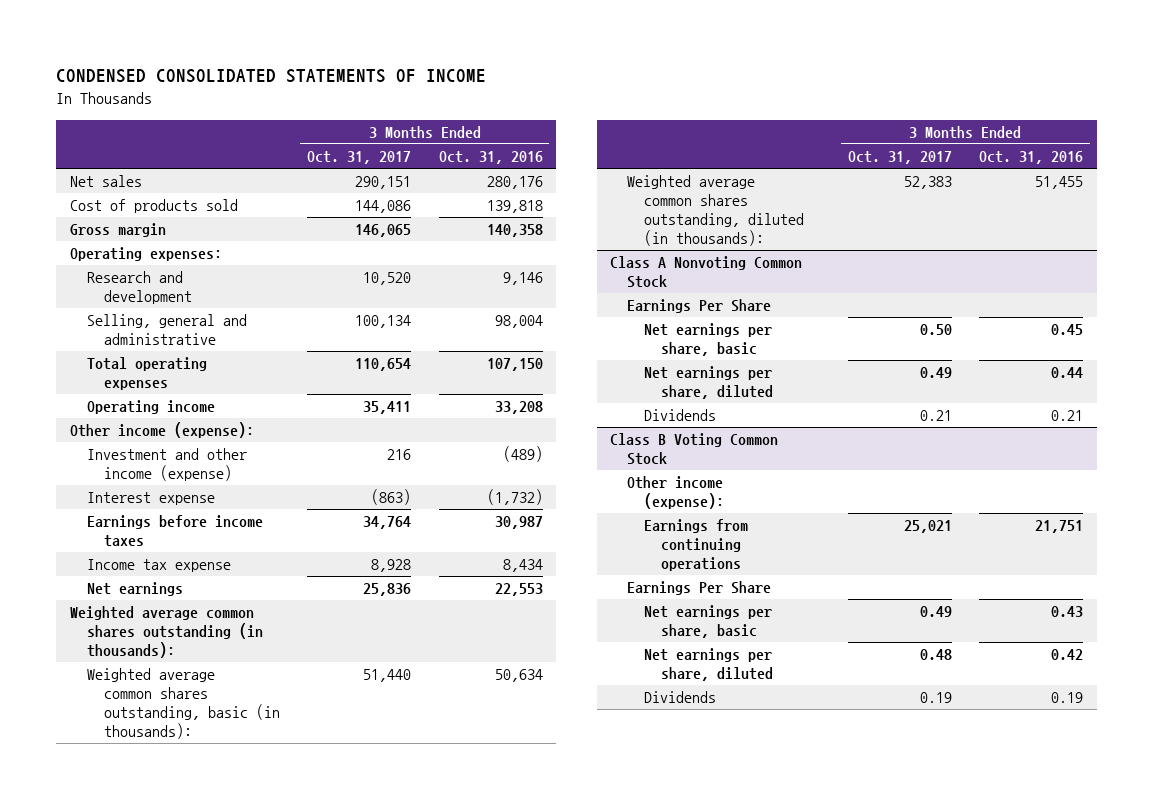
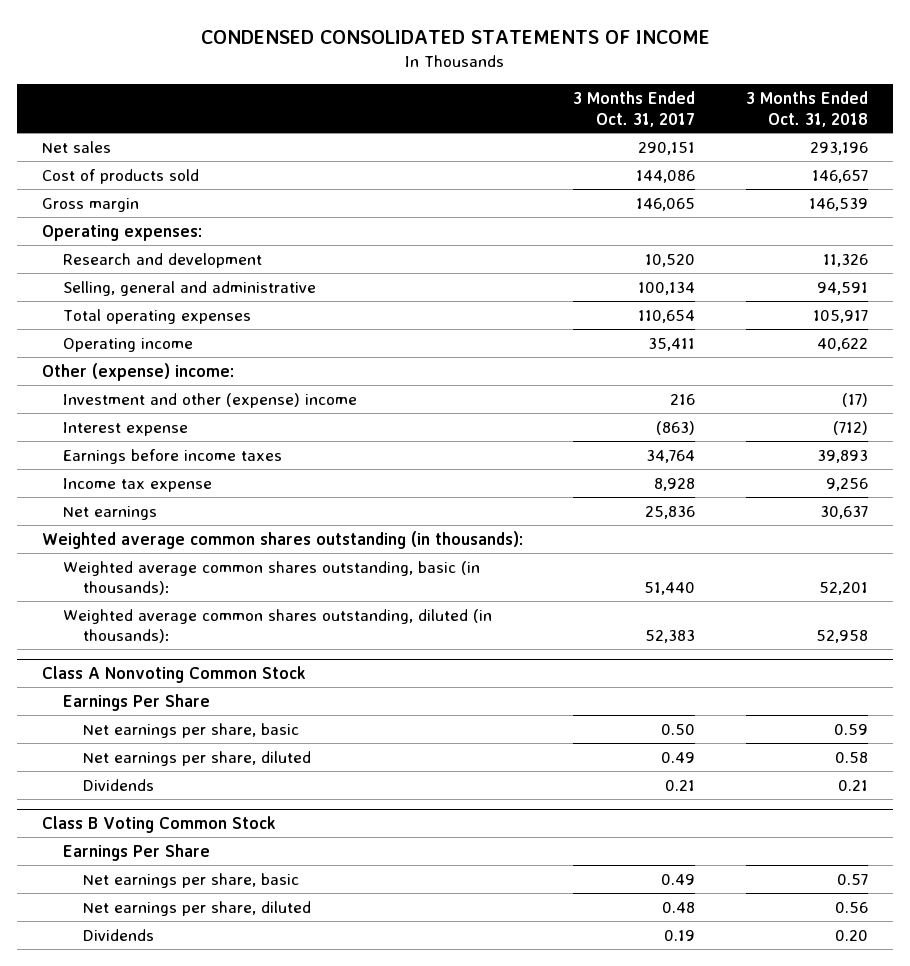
- | 3 Months Ended Oct. 31, 2017 | 3 Months Ended Oct. 31, 2016
+ | 3 Months Ended Oct. 31, 2017 | 3 Months Ended Oct. 31, 2018
- Other income (expense):
- Investment and other income (expense) | 216 | (489)
+ Other (expense) income:
+ Investment and other (expense) income | 216 | (17)
@ Class B Voting Common Stock
- Other income (expense):
- Earnings from continuing operations | 25,021 | 21,751

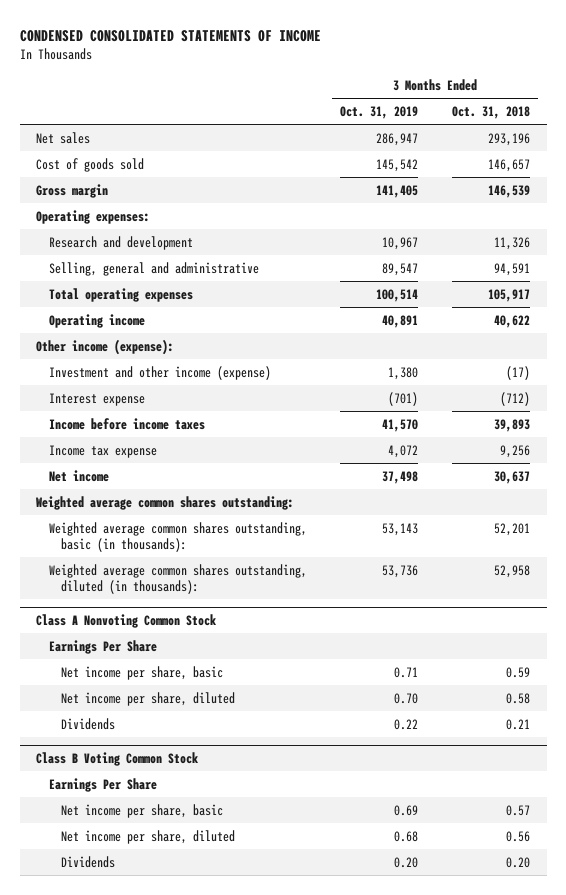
- | 3 Months Ended Oct. 31, 2017 | 3 Months Ended Oct. 31, 2018
+ | 3 Months Ended Oct. 31, 2019 | 3 Months Ended Oct. 31, 2018
- Cost of products sold | 144,086 | 146,657
+ Cost of goods sold | 145,542 | 146,657
- Other (expense) income:
- Investment and other (expense) income | 216 | (17)
+ Other income (expense):
+ Investment and other income (expense) | 1,380 | (17)
- Earnings before income taxes | 34,764 | 39,893
+ Income before income taxes | 41,570 | 39,893
- Net earnings | 25,836 | 30,637
- Weighted average common shares outstanding (in thousands):
+ Net income | 37,498 | 30,637
+ Weighted average common shares outstanding:
@ Class A Nonvoting Common Stock
- Net earnings per share, basic | 0.50 | 0.59
- Net earnings per share, diluted | 0.49 | 0.58
+ Net income per share, basic | 0.71 | 0.59
+ Net income per share, diluted | 0.70 | 0.58
@ Class B Voting Common Stock
- Net earnings per share, basic | 0.49 | 0.57
- Net earnings per share, diluted | 0.48 | 0.56
+ Net income per share, basic | 0.69 | 0.57
+ Net income per share, diluted | 0.68 | 0.56

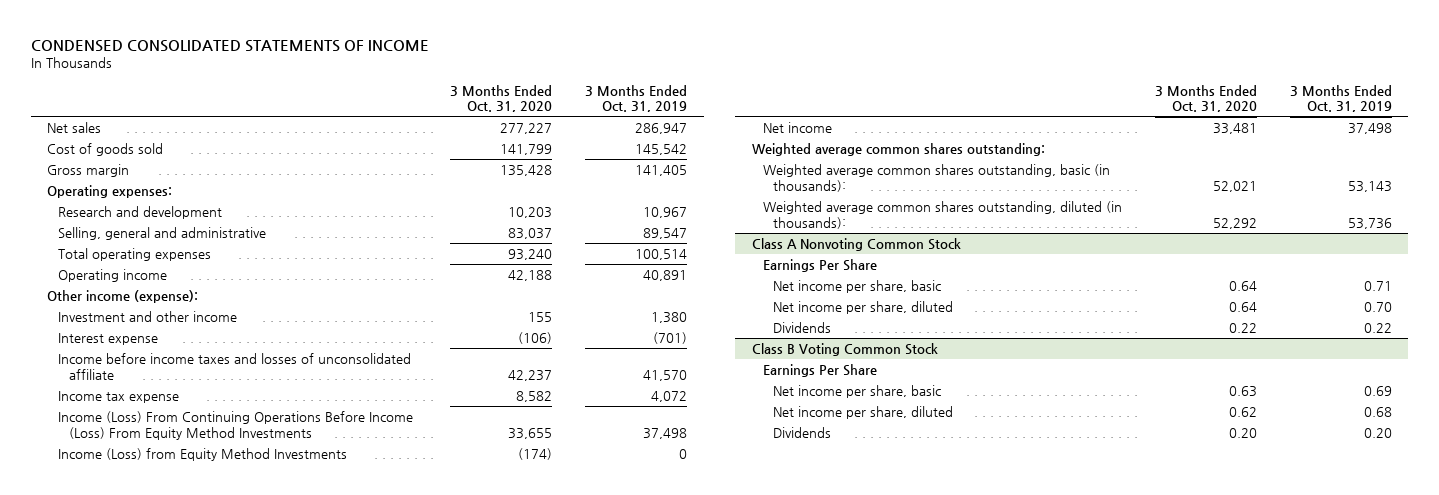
- | 3 Months Ended Oct. 31, 2019 | 3 Months Ended Oct. 31, 2018
+ | 3 Months Ended Oct. 31, 2020 | 3 Months Ended Oct. 31, 2019
- Investment and other income (expense) | 1,380 | (17)
+ Investment and other income | 155 | 1,380
- Income before income taxes | 41,570 | 39,893
+ Income before income taxes and losses of unconsolidated affiliate | 42,237 | 41,570
+ Income (Loss) From Continuing Operations Before Income (Loss) From Equity Method Investments | 33,655 | 37,498
+ Income (Loss) from Equity Method Investments | (174) | 0

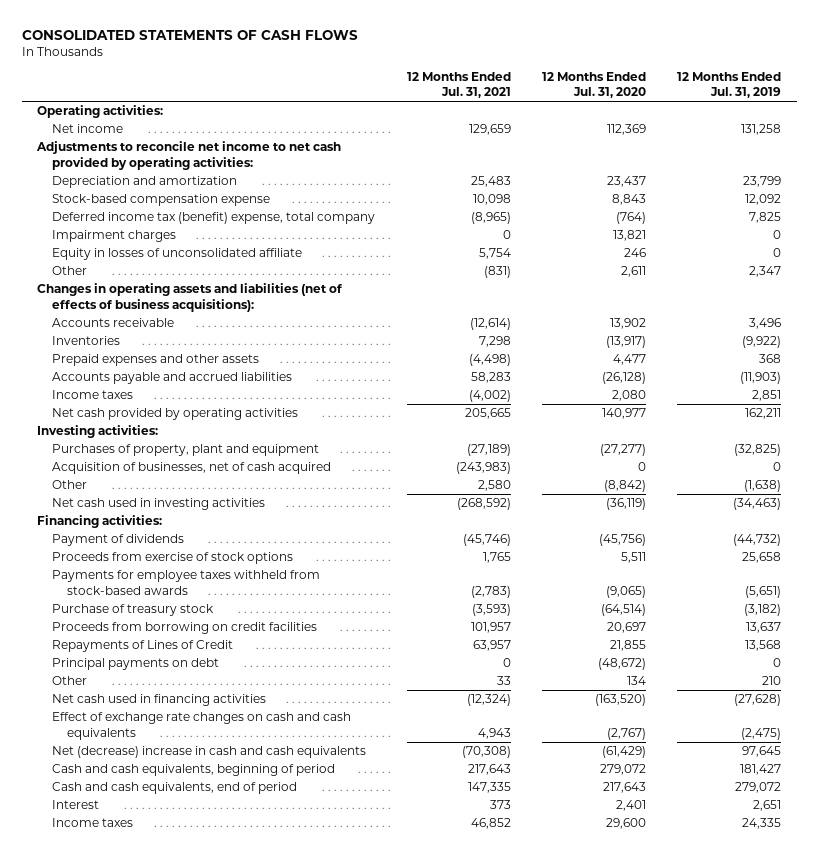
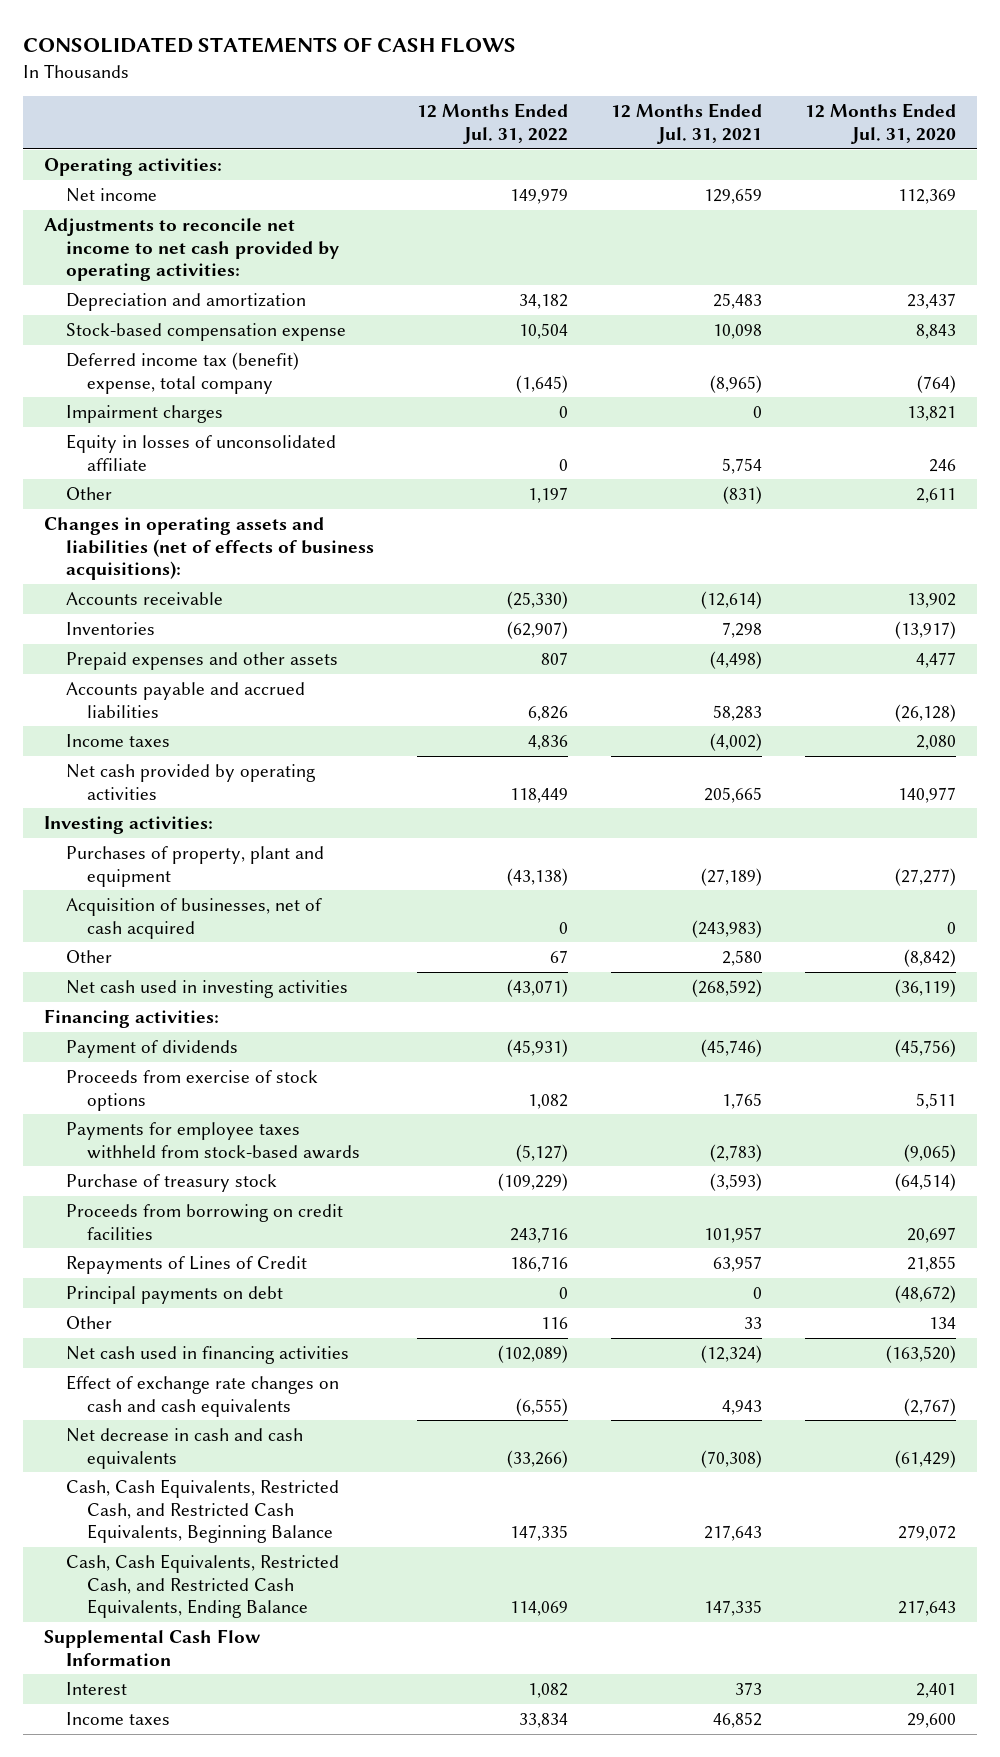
- | 12 Months Ended Jul. 31, 2021 | 12 Months Ended Jul. 31, 2020 | 12 Months Ended Jul. 31, 2019
+ | 12 Months Ended Jul. 31, 2022 | 12 Months Ended Jul. 31, 2021 | 12 Months Ended Jul. 31, 2020
- Net (decrease) increase in cash and cash equivalents | (70,308) | (61,429) | 97,645
- Cash and cash equivalents, beginning of period | 217,643 | 279,072 | 181,427
- Cash and cash equivalents, end of period | 147,335 | 217,643 | 279,072
+ Net decrease in cash and cash equivalents | (33,266) | (70,308) | (61,429)
+ Cash, Cash Equivalents, Restricted Cash, and Restricted Cash Equivalents, Beginning Balance | 147,335 | 217,643 | 279,072
+ Cash, Cash Equivalents, Restricted Cash, and Restricted Cash Equivalents, Ending Balance | 114,069 | 147,335 | 217,643
+ Supplemental Cash Flow Information

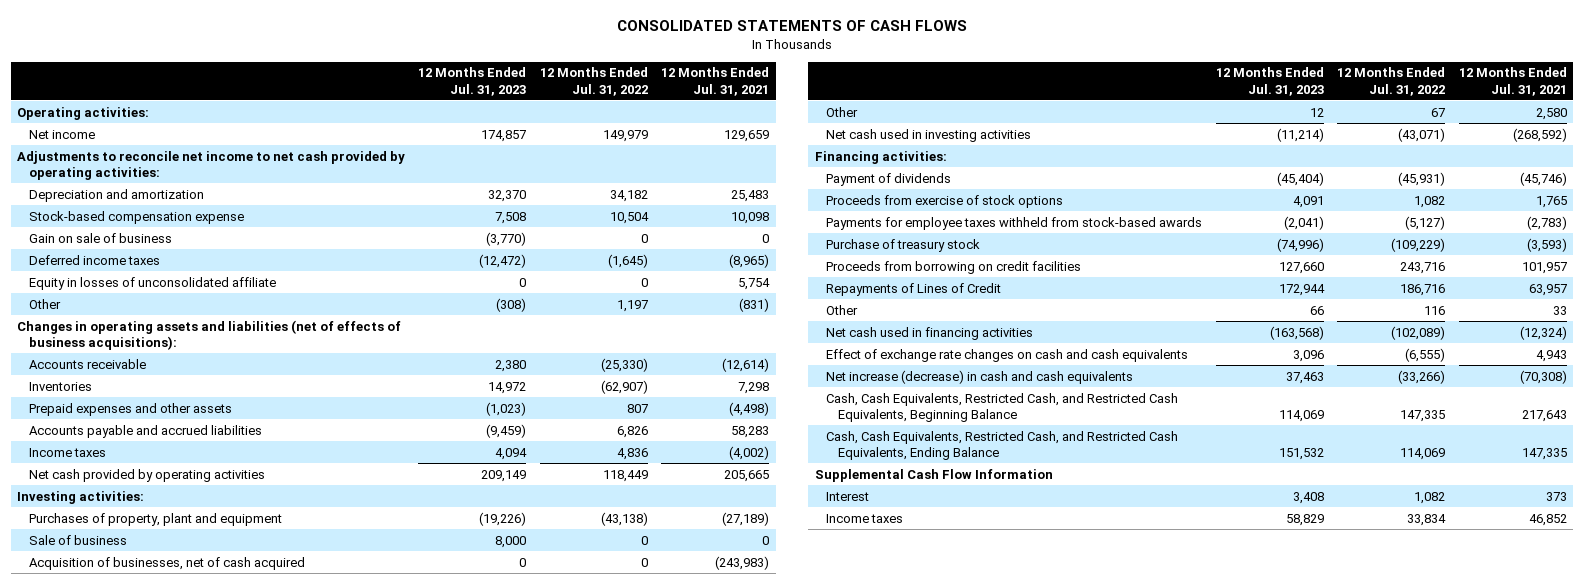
- | 12 Months Ended Jul. 31, 2022 | 12 Months Ended Jul. 31, 2021 | 12 Months Ended Jul. 31, 2020
+ | 12 Months Ended Jul. 31, 2023 | 12 Months Ended Jul. 31, 2022 | 12 Months Ended Jul. 31, 2021
- Deferred income tax (benefit) expense, total company | (1,645) | (8,965) | (764)
- Impairment charges | 0 | 0 | 13,821
+ Gain on sale of business | (3,770) | 0 | 0
+ Deferred income taxes | (12,472) | (1,645) | (8,965)
+ Sale of business | 8,000 | 0 | 0
- Principal payments on debt | 0 | 0 | (48,672)
- Net decrease in cash and cash equivalents | (33,266) | (70,308) | (61,429)
+ Net increase (decrease) in cash and cash equivalents | 37,463 | (33,266) | (70,308)

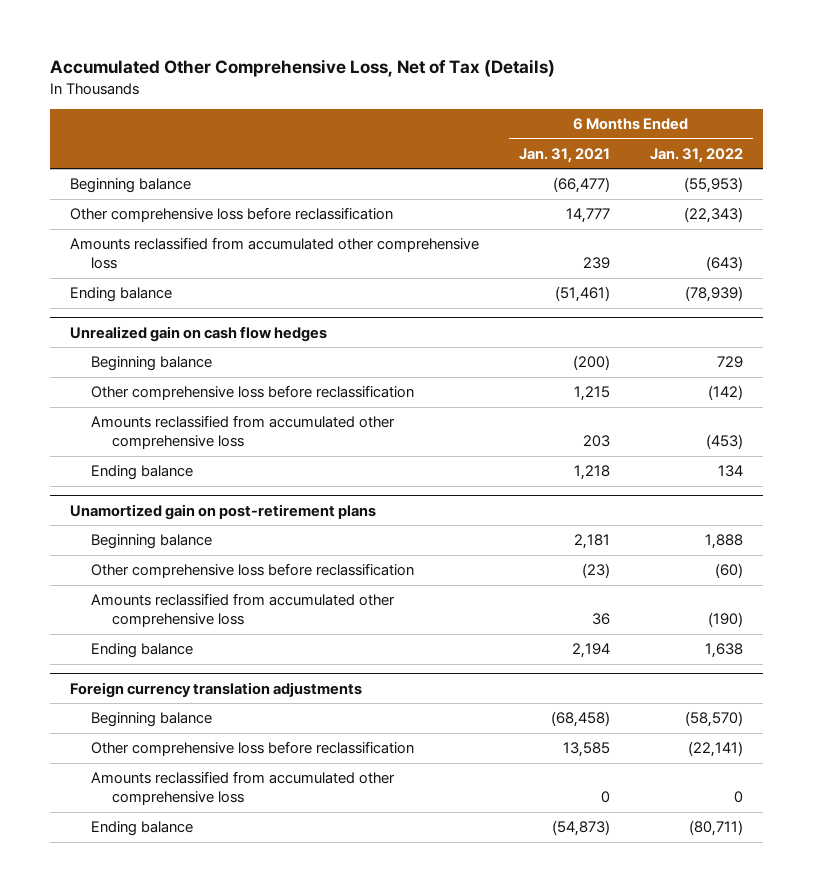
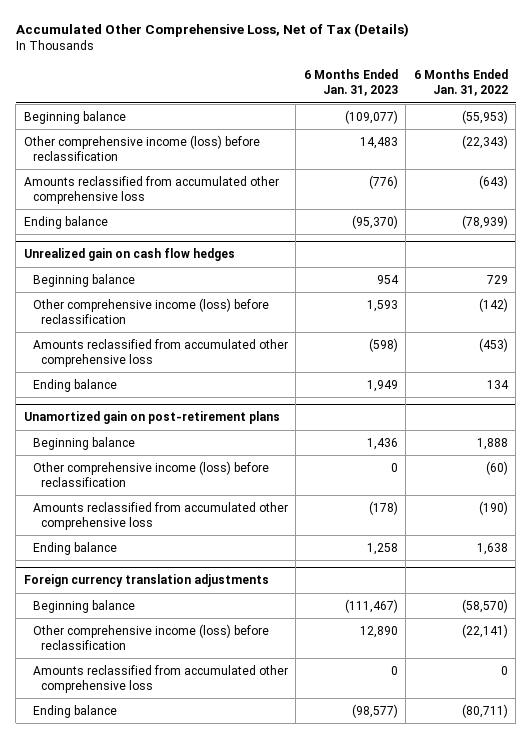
- | 6 Months Ended Jan. 31, 2021 | 6 Months Ended Jan. 31, 2022
+ | 6 Months Ended Jan. 31, 2023 | 6 Months Ended Jan. 31, 2022
- Other comprehensive loss before reclassification | 14,777 | (22,343)
+ Other comprehensive income (loss) before reclassification | 14,483 | (22,343)
@ Unrealized gain on cash flow hedges
- Other comprehensive loss before reclassification | 1,215 | (142)
+ Other comprehensive income (loss) before reclassification | 1,593 | (142)
@ Unamortized gain on post-retirement plans
- Other comprehensive loss before reclassification | (23) | (60)
+ Other comprehensive income (loss) before reclassification | 0 | (60)
@ Foreign currency translation adjustments
- Other comprehensive loss before reclassification | 13,585 | (22,141)
+ Other comprehensive income (loss) before reclassification | 12,890 | (22,141)

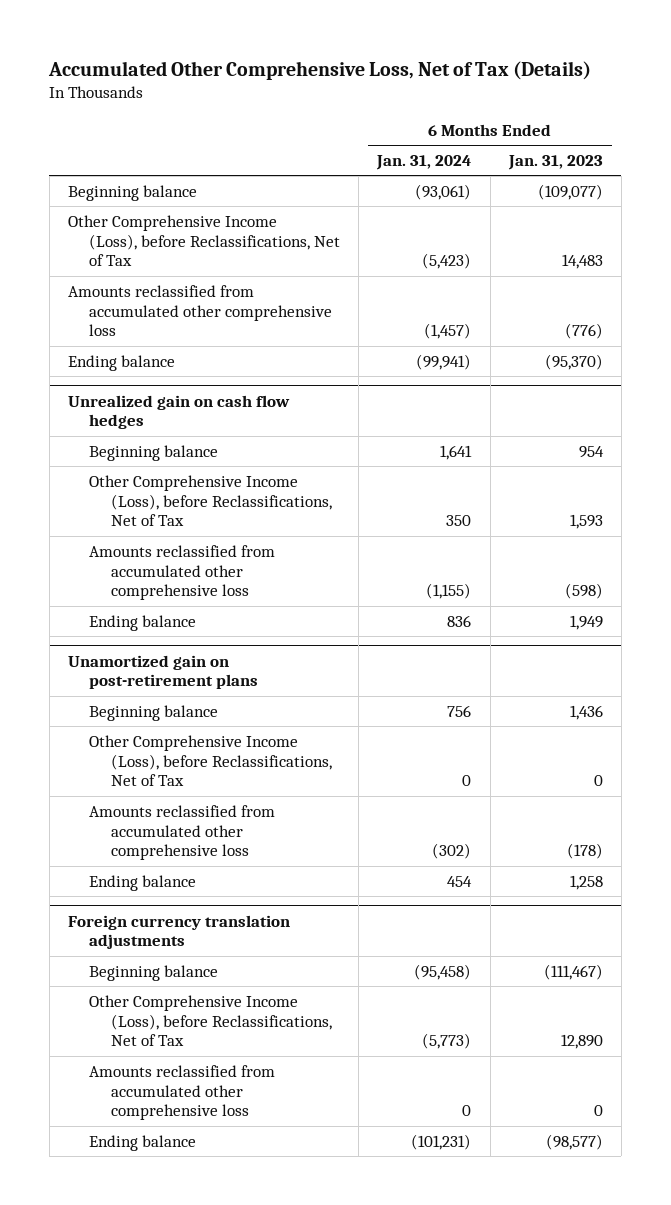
- | 6 Months Ended Jan. 31, 2023 | 6 Months Ended Jan. 31, 2022
+ | 6 Months Ended Jan. 31, 2024 | 6 Months Ended Jan. 31, 2023
- Other comprehensive income (loss) before reclassification | 14,483 | (22,343)
+ Other Comprehensive Income (Loss), before Reclassifications, Net of Tax | (5,423) | 14,483
@ Unrealized gain on cash flow hedges
- Other comprehensive income (loss) before reclassification | 1,593 | (142)
+ Other Comprehensive Income (Loss), before Reclassifications, Net of Tax | 350 | 1,593
@ Unamortized gain on post-retirement plans
- Other comprehensive income (loss) before reclassification | 0 | (60)
+ Other Comprehensive Income (Loss), before Reclassifications, Net of Tax | 0 | 0
@ Foreign currency translation adjustments
- Other comprehensive income (loss) before reclassification | 12,890 | (22,141)
+ Other Comprehensive Income (Loss), before Reclassifications, Net of Tax | (5,773) | 12,890

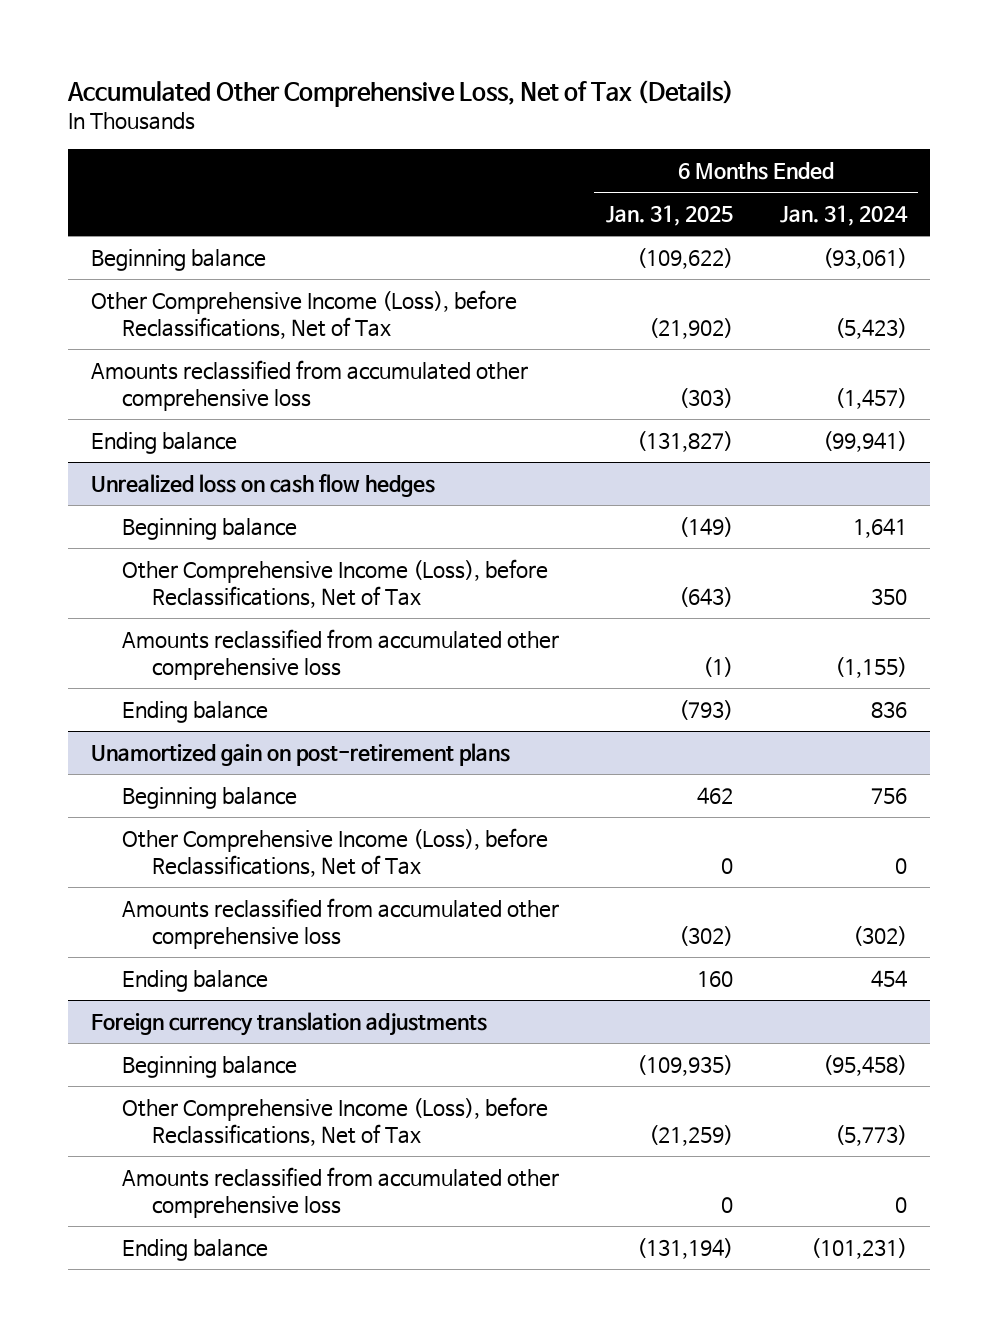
- | 6 Months Ended Jan. 31, 2024 | 6 Months Ended Jan. 31, 2023
+ | 6 Months Ended Jan. 31, 2025 | 6 Months Ended Jan. 31, 2024
- Unrealized gain on cash flow hedges
+ Unrealized loss on cash flow hedges

